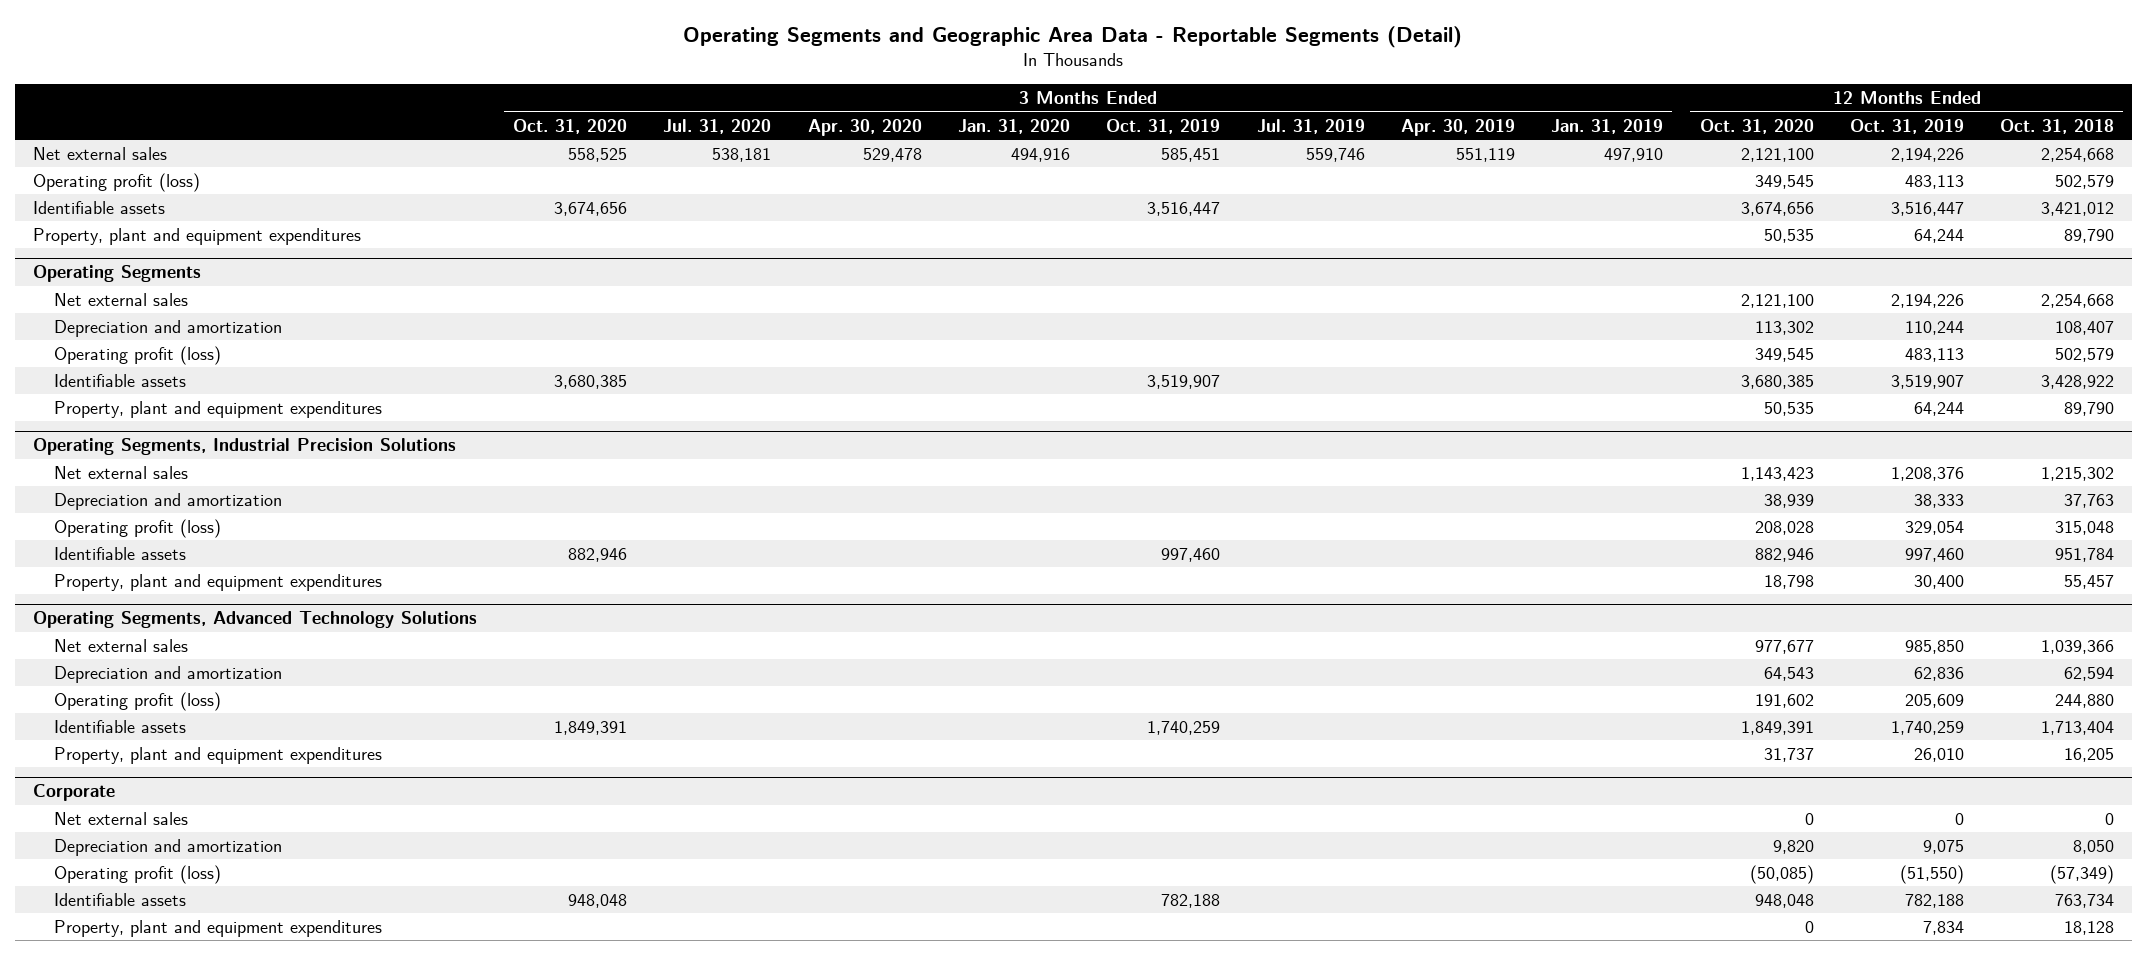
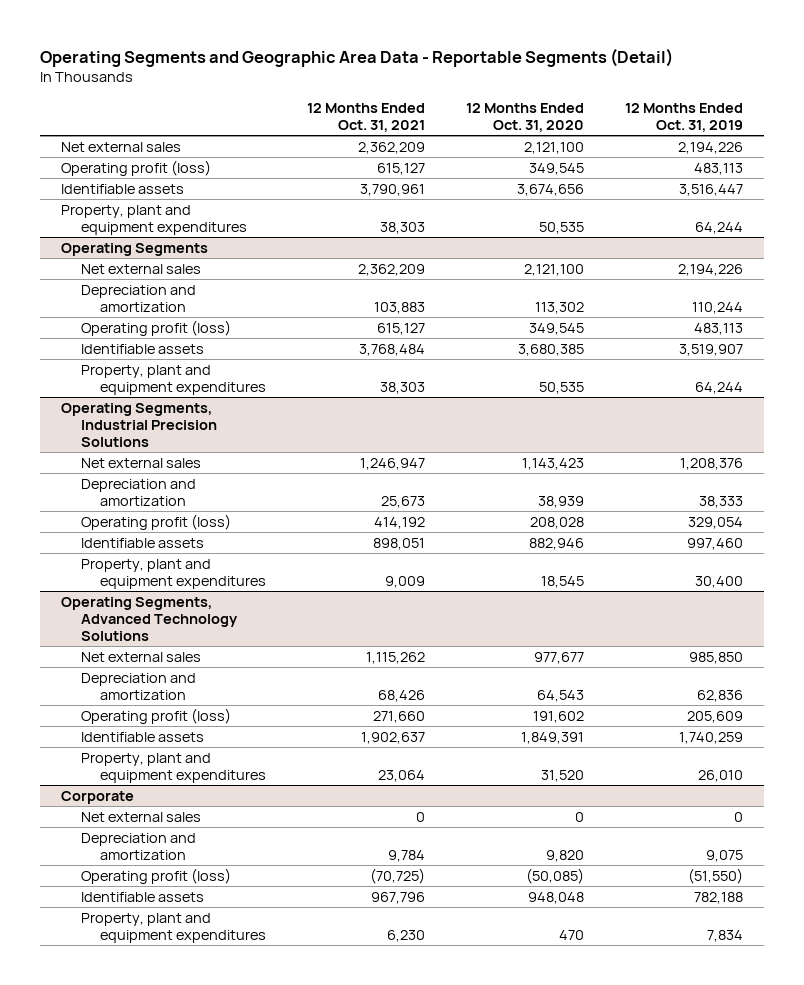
- | 3 Months Ended Oct. 31, 2020 | 3 Months Ended Jul. 31, 2020 | 3 Months Ended Apr. 30, 2020 | 3 Months Ended Jan. 31, 2020 | 3 Months Ended Oct. 31, 2019 | 3 Months Ended Jul. 31, 2019 | 3 Months Ended Apr. 30, 2019 | 3 Months Ended Jan. 31, 2019 | 12 Months Ended Oct. 31, 2020 | 12 Months Ended Oct. 31, 2019 | 12 Months Ended Oct. 31, 2018
+ | 12 Months Ended Oct. 31, 2021 | 12 Months Ended Oct. 31, 2020 | 12 Months Ended Oct. 31, 2019
@ Operating Segments, Industrial Precision Solutions
- Property, plant and equipment expenditures | | | | | | | | | 18,798 | 30,400 | 55,457
+ Property, plant and equipment expenditures | 9,009 | 18,545 | 30,400
@ Operating Segments, Advanced Technology Solutions
- Property, plant and equipment expenditures | | | | | | | | | 31,737 | 26,010 | 16,205
+ Property, plant and equipment expenditures | 23,064 | 31,520 | 26,010
@ Corporate
- Property, plant and equipment expenditures | | | | | | | | | 0 | 7,834 | 18,128
+ Property, plant and equipment expenditures | 6,230 | 470 | 7,834

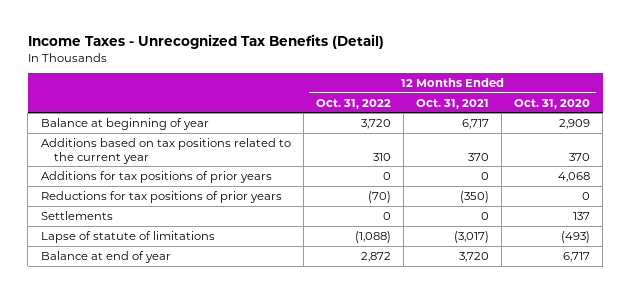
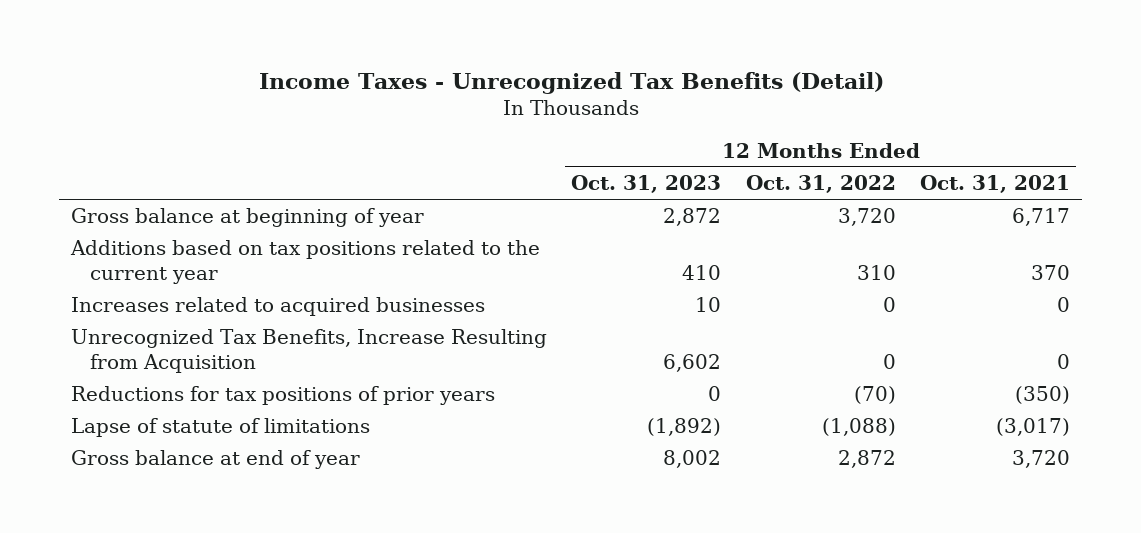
- | 12 Months Ended Oct. 31, 2022 | 12 Months Ended Oct. 31, 2021 | 12 Months Ended Oct. 31, 2020
+ | 12 Months Ended Oct. 31, 2023 | 12 Months Ended Oct. 31, 2022 | 12 Months Ended Oct. 31, 2021
- Balance at beginning of year | 3,720 | 6,717 | 2,909
+ Gross balance at beginning of year | 2,872 | 3,720 | 6,717
- Additions for tax positions of prior years | 0 | 0 | 4,068
+ Increases related to acquired businesses | 10 | 0 | 0
+ Unrecognized Tax Benefits, Increase Resulting from Acquisition | 6,602 | 0 | 0
- Settlements | 0 | 0 | 137
- Balance at end of year | 2,872 | 3,720 | 6,717
+ Gross balance at end of year | 8,002 | 2,872 | 3,720

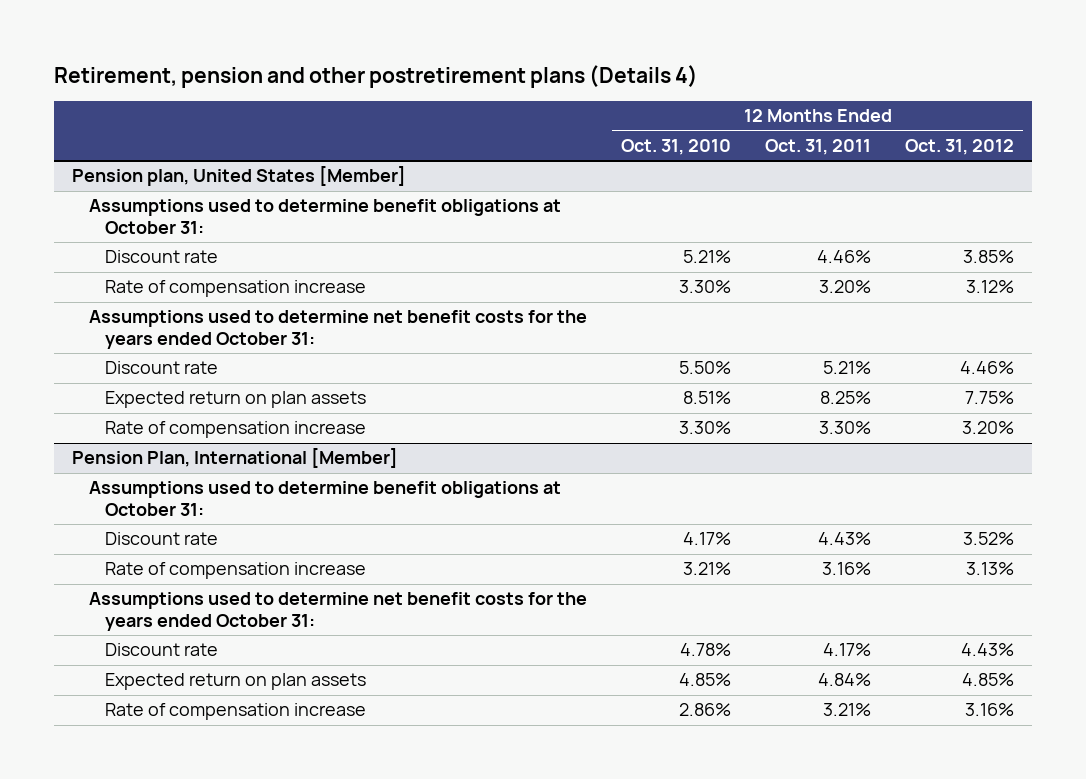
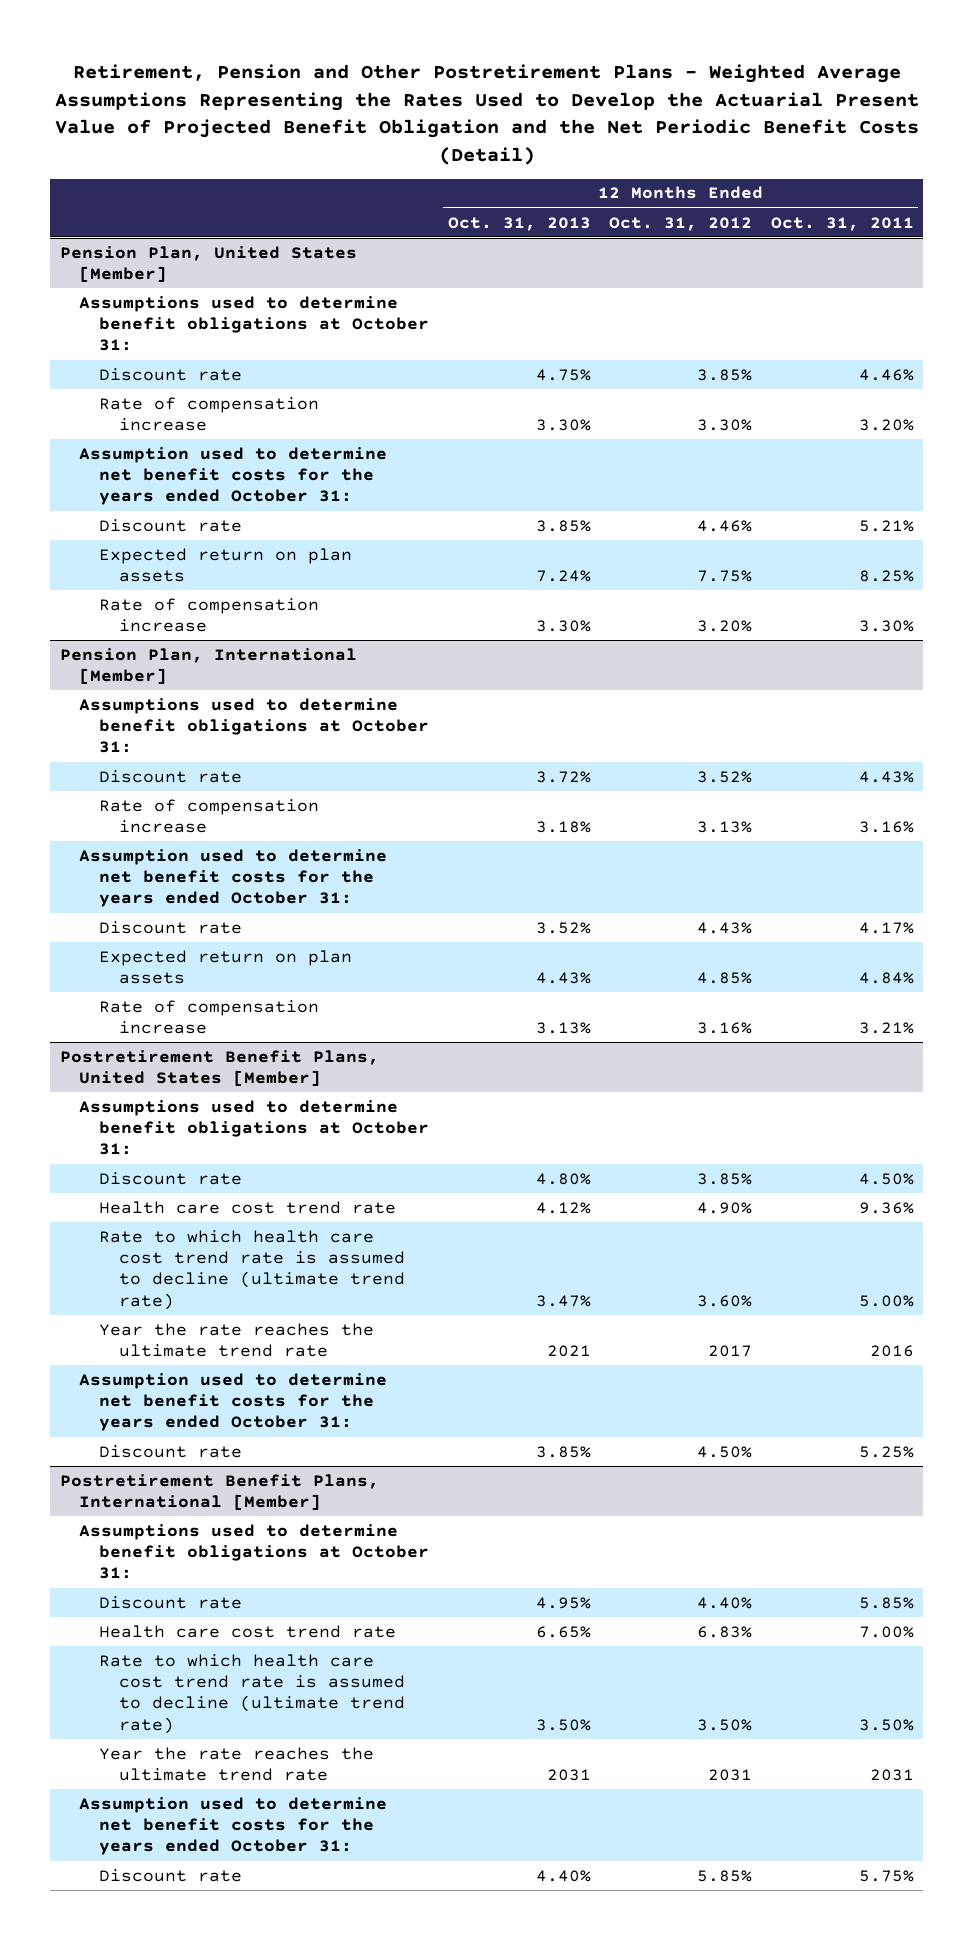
- Retirement, pension and other postretirement plans (Details 4)
+ Retirement, Pension and Other Postretirement Plans - Weighted Average Assumptions Representing the Rates Used to Develop the Actuarial Present Value of Projected Benefit Obligation and the Net Periodic Benefit Costs (Detail)
- | 12 Months Ended Oct. 31, 2010 | 12 Months Ended Oct. 31, 2011 | 12 Months Ended Oct. 31, 2012
+ | 12 Months Ended Oct. 31, 2013 | 12 Months Ended Oct. 31, 2012 | 12 Months Ended Oct. 31, 2011
- Pension plan, United States [Member]
+ Pension Plan, United States [Member]
- Rate of compensation increase | 3.30% | 3.20% | 3.12%
- Assumptions used to determine net benefit costs for the years ended October 31:
+ Rate of compensation increase | 3.30% | 3.30% | 3.20%
+ Assumption used to determine net benefit costs for the years ended October 31:
@ Pension Plan, International [Member]
- Assumptions used to determine net benefit costs for the years ended October 31:
+ Assumption used to determine net benefit costs for the years ended October 31:
+ Postretirement Benefit Plans, United States [Member]
+ Assumptions used to determine benefit obligations at October 31:
+ Discount rate | 4.80% | 3.85% | 4.50%
+ Health care cost trend rate | 4.12% | 4.90% | 9.36%
+ Rate to which health care cost trend rate is assumed to decline (ultimate trend rate) | 3.47% | 3.60% | 5.00%
+ Year the rate reaches the ultimate trend rate | 2021 | 2017 | 2016
+ Assumption used to determine net benefit costs for the years ended October 31:
+ Discount rate | 3.85% | 4.50% | 5.25%
+ Postretirement Benefit Plans, International [Member]
+ Assumptions used to determine benefit obligations at October 31:
+ Discount rate | 4.95% | 4.40% | 5.85%
+ Health care cost trend rate | 6.65% | 6.83% | 7.00%
+ Rate to which health care cost trend rate is assumed to decline (ultimate trend rate) | 3.50% | 3.50% | 3.50%
+ Year the rate reaches the ultimate trend rate | 2031 | 2031 | 2031
+ Assumption used to determine net benefit costs for the years ended October 31:
+ Discount rate | 4.40% | 5.85% | 5.75%

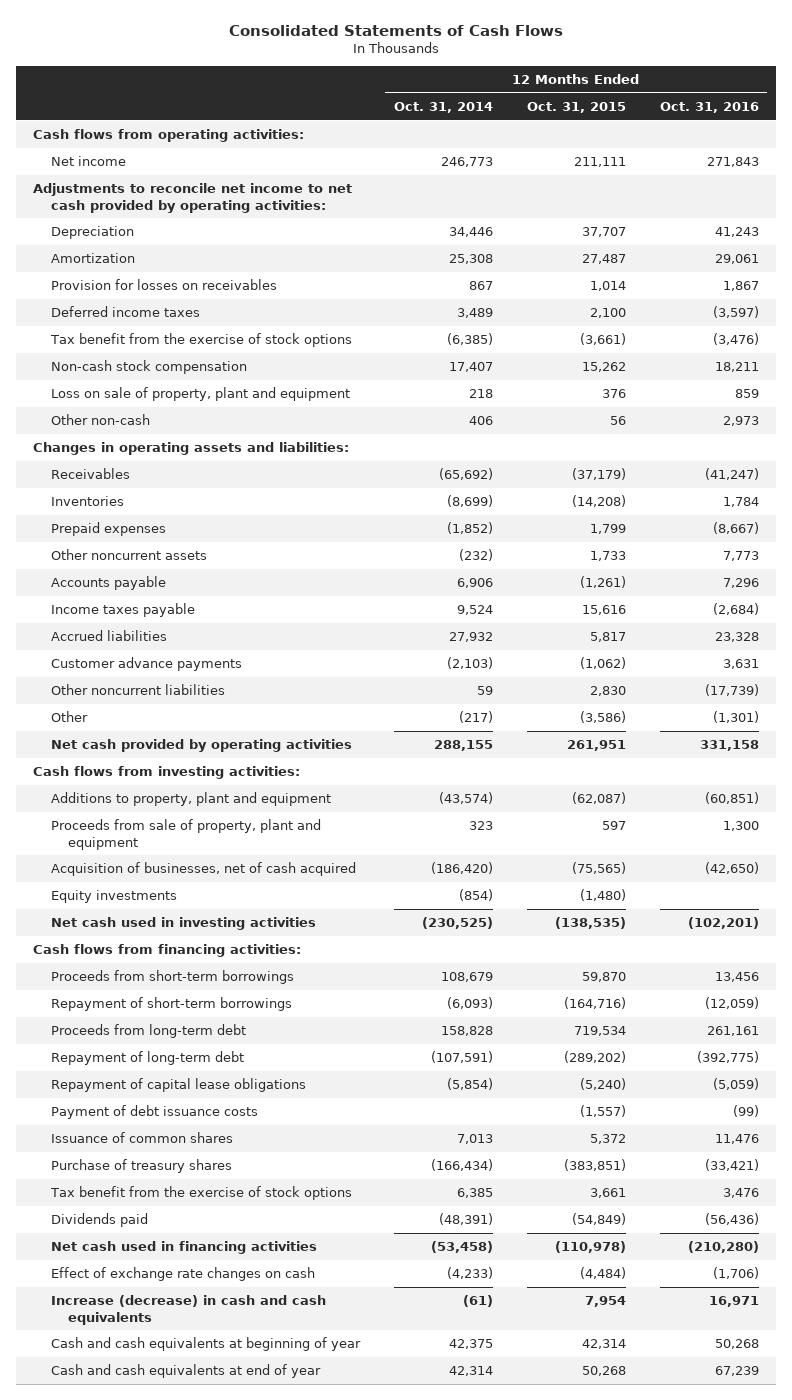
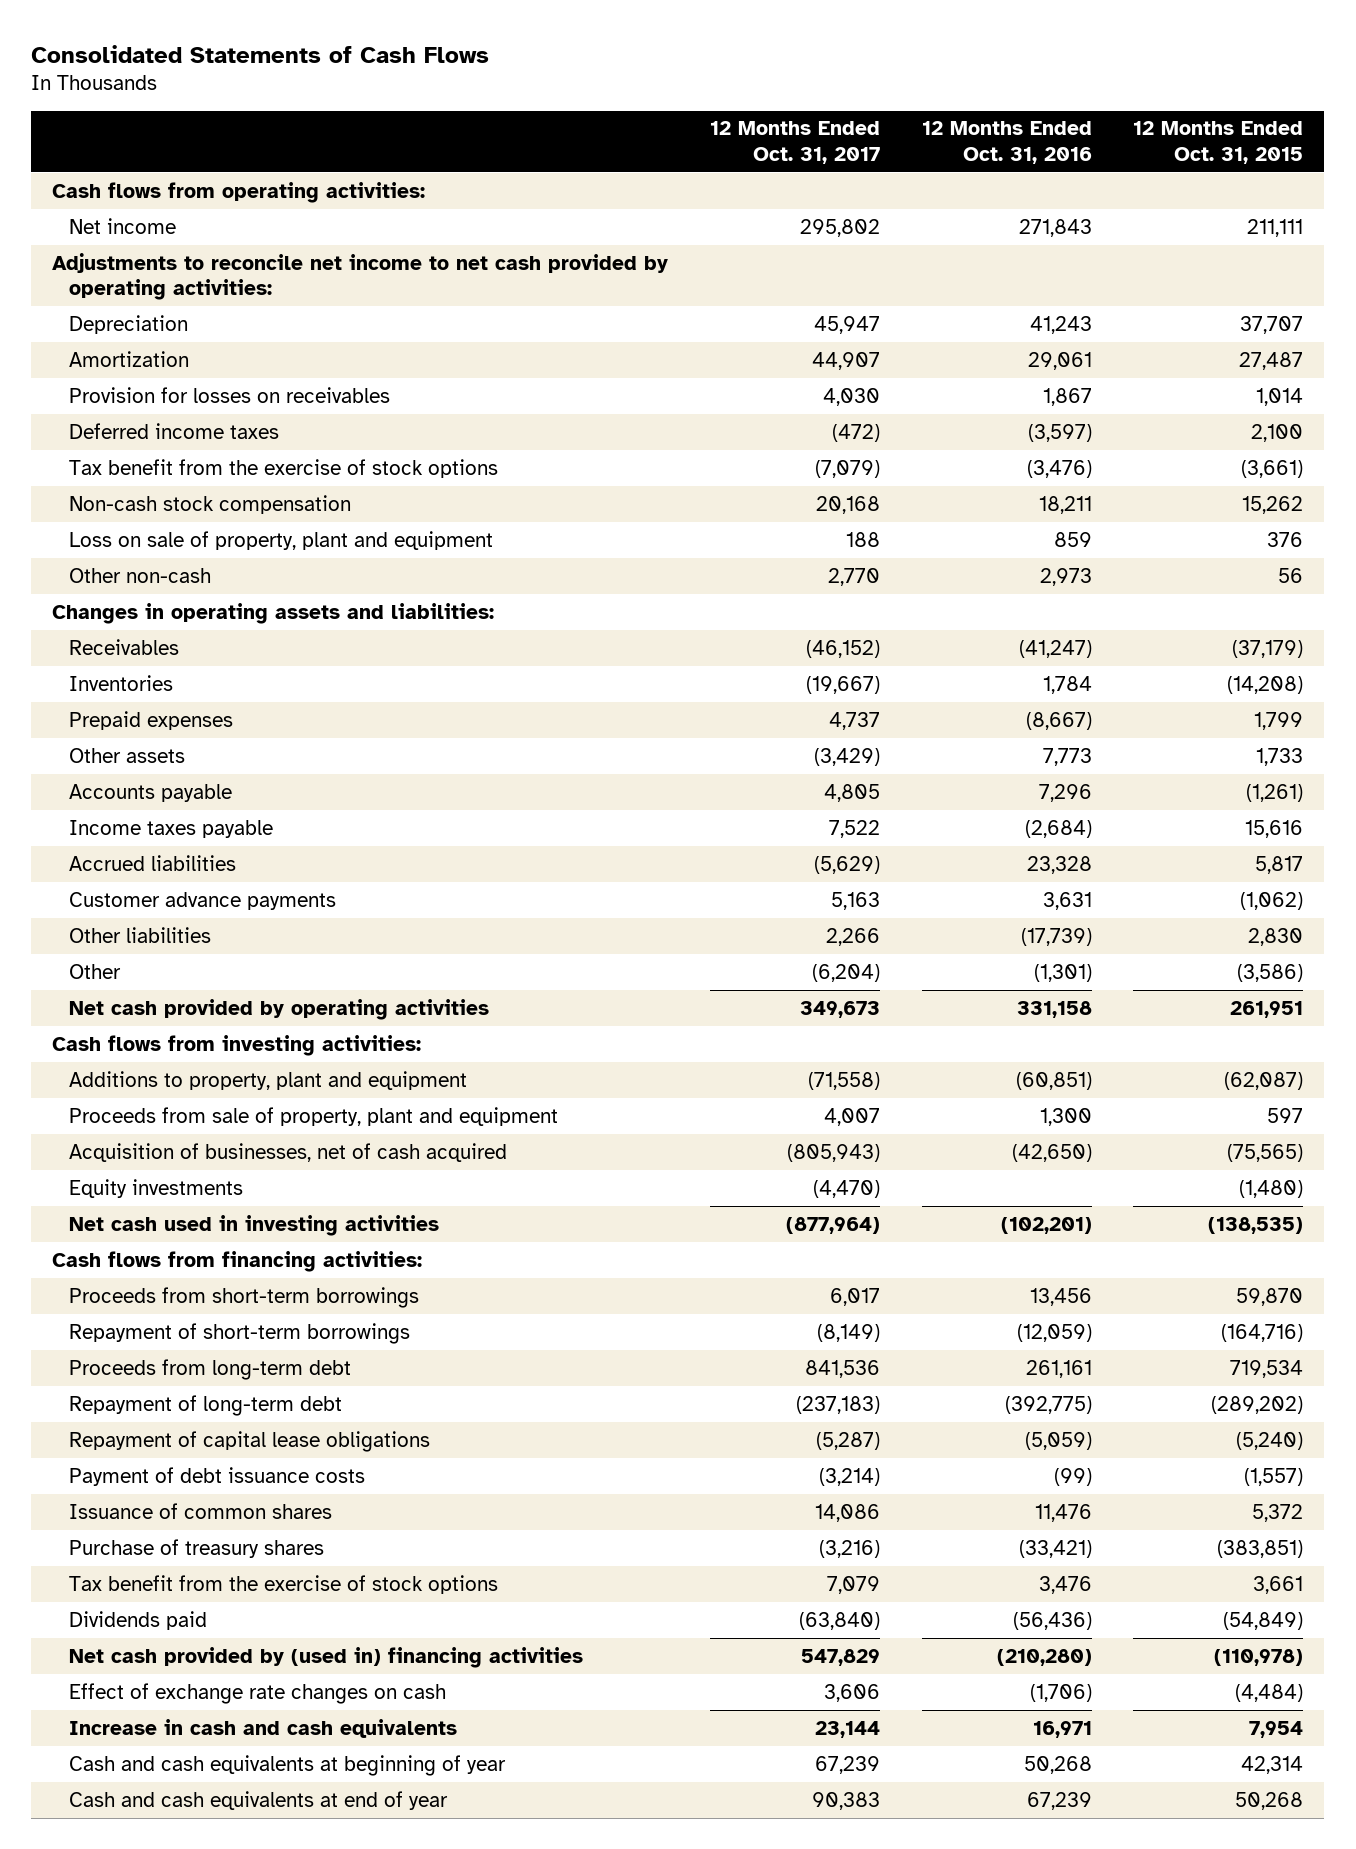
- | 12 Months Ended Oct. 31, 2014 | 12 Months Ended Oct. 31, 2015 | 12 Months Ended Oct. 31, 2016
+ | 12 Months Ended Oct. 31, 2017 | 12 Months Ended Oct. 31, 2016 | 12 Months Ended Oct. 31, 2015
- Other noncurrent assets | (232) | 1,733 | 7,773
+ Other assets | (3,429) | 7,773 | 1,733
- Other noncurrent liabilities | 59 | 2,830 | (17,739)
+ Other liabilities | 2,266 | (17,739) | 2,830
- Net cash used in financing activities | (53,458) | (110,978) | (210,280)
+ Net cash provided by (used in) financing activities | 547,829 | (210,280) | (110,978)
- Increase (decrease) in cash and cash equivalents | (61) | 7,954 | 16,971
+ Increase in cash and cash equivalents | 23,144 | 16,971 | 7,954

